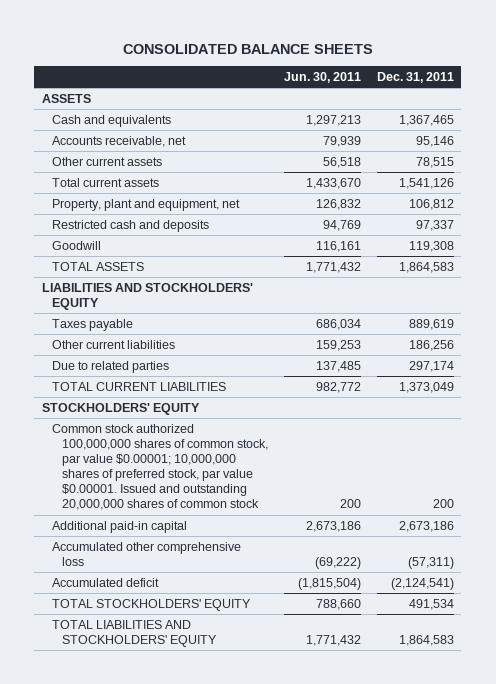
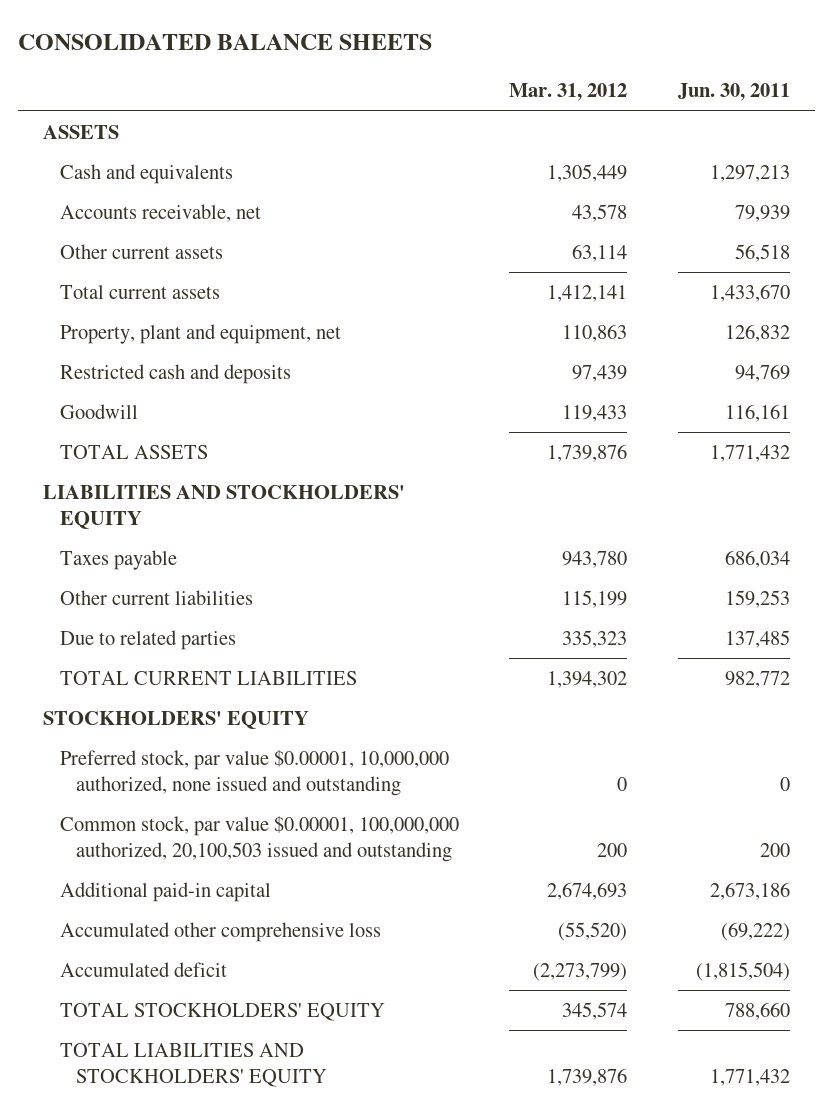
- | Jun. 30, 2011 | Dec. 31, 2011
+ | Mar. 31, 2012 | Jun. 30, 2011
- Common stock authorized 100,000,000 shares of common stock, par value $0.00001; 10,000,000 shares of preferred stock, par value $0.00001. Issued and outstanding 20,000,000 shares of common stock | 200 | 200
+ Preferred stock, par value $0.00001, 10,000,000 authorized, none issued and outstanding | 0 | 0
+ Common stock, par value $0.00001, 100,000,000 authorized, 20,100,503 issued and outstanding | 200 | 200

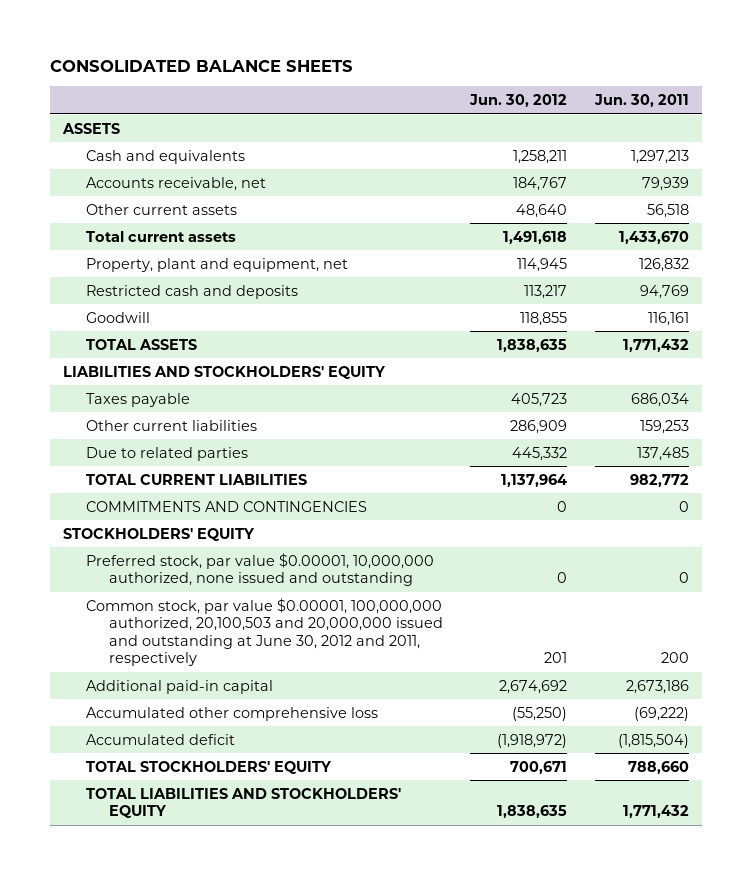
- | Mar. 31, 2012 | Jun. 30, 2011
+ | Jun. 30, 2012 | Jun. 30, 2011
+ COMMITMENTS AND CONTINGENCIES | 0 | 0
- Common stock, par value $0.00001, 100,000,000 authorized, 20,100,503 issued and outstanding | 200 | 200
+ Common stock, par value $0.00001, 100,000,000 authorized, 20,100,503 and 20,000,000 issued and outstanding at June 30, 2012 and 2011, respectively | 201 | 200

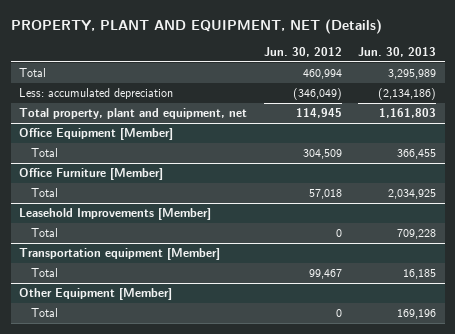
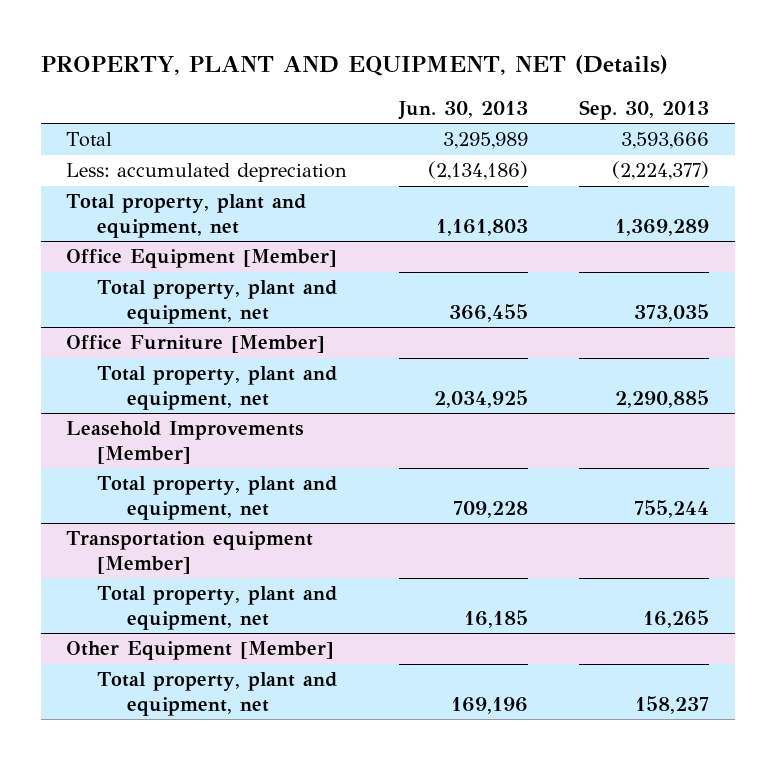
- | Jun. 30, 2012 | Jun. 30, 2013
+ | Jun. 30, 2013 | Sep. 30, 2013
@ Office Equipment [Member]
- Total | 304,509 | 366,455
+ Total property, plant and equipment, net | 366,455 | 373,035
@ Office Furniture [Member]
- Total | 57,018 | 2,034,925
+ Total property, plant and equipment, net | 2,034,925 | 2,290,885
@ Leasehold Improvements [Member]
- Total | 0 | 709,228
+ Total property, plant and equipment, net | 709,228 | 755,244
@ Transportation equipment [Member]
- Total | 99,467 | 16,185
+ Total property, plant and equipment, net | 16,185 | 16,265
@ Other Equipment [Member]
- Total | 0 | 169,196
+ Total property, plant and equipment, net | 169,196 | 158,237

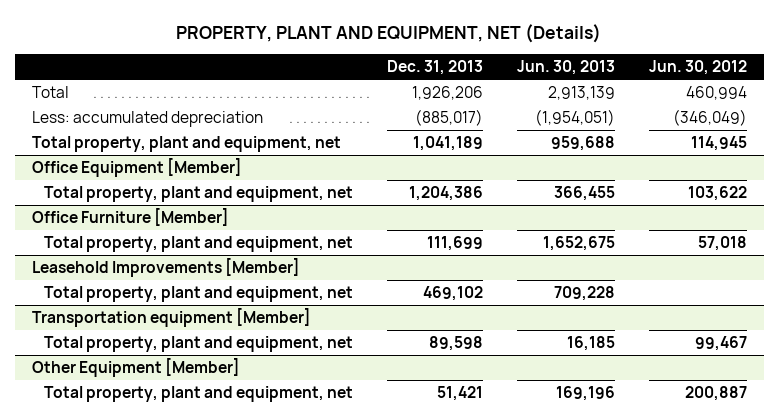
- | Jun. 30, 2013 | Sep. 30, 2013
+ | Dec. 31, 2013 | Jun. 30, 2013 | Jun. 30, 2012
- Total | 3,295,989 | 3,593,666
- Less: accumulated depreciation | (2,134,186) | (2,224,377)
- Total property, plant and equipment, net | 1,161,803 | 1,369,289
+ Total | 1,926,206 | 2,913,139 | 460,994
+ Less: accumulated depreciation | (885,017) | (1,954,051) | (346,049)
+ Total property, plant and equipment, net | 1,041,189 | 959,688 | 114,945
@ Office Furniture [Member]
- Total property, plant and equipment, net | 2,034,925 | 2,290,885
+ Total property, plant and equipment, net | 111,699 | 1,652,675 | 57,018

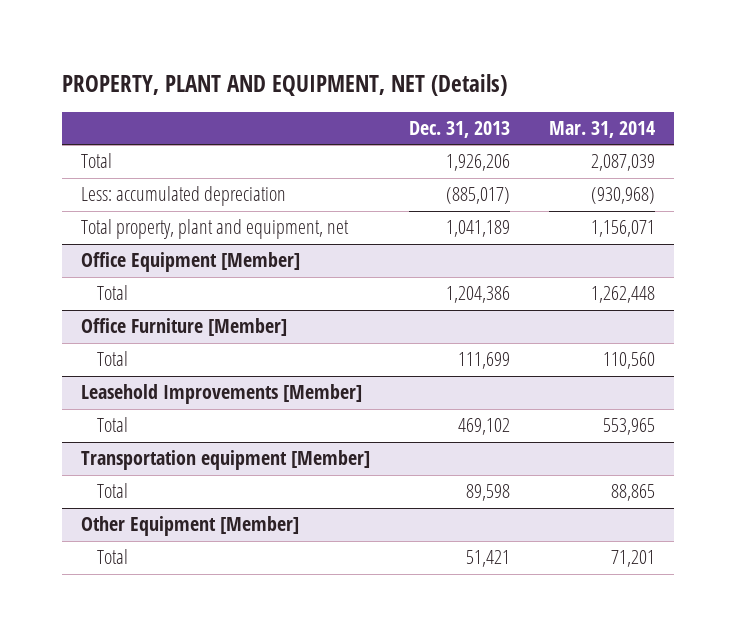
- | Dec. 31, 2013 | Jun. 30, 2013 | Jun. 30, 2012
+ | Dec. 31, 2013 | Mar. 31, 2014
@ Office Equipment [Member]
- Total property, plant and equipment, net | 1,204,386 | 366,455 | 103,622
+ Total | 1,204,386 | 1,262,448
@ Office Furniture [Member]
- Total property, plant and equipment, net | 111,699 | 1,652,675 | 57,018
+ Total | 111,699 | 110,560
@ Leasehold Improvements [Member]
- Total property, plant and equipment, net | 469,102 | 709,228 |
+ Total | 469,102 | 553,965
@ Transportation equipment [Member]
- Total property, plant and equipment, net | 89,598 | 16,185 | 99,467
+ Total | 89,598 | 88,865
@ Other Equipment [Member]
- Total property, plant and equipment, net | 51,421 | 169,196 | 200,887
+ Total | 51,421 | 71,201

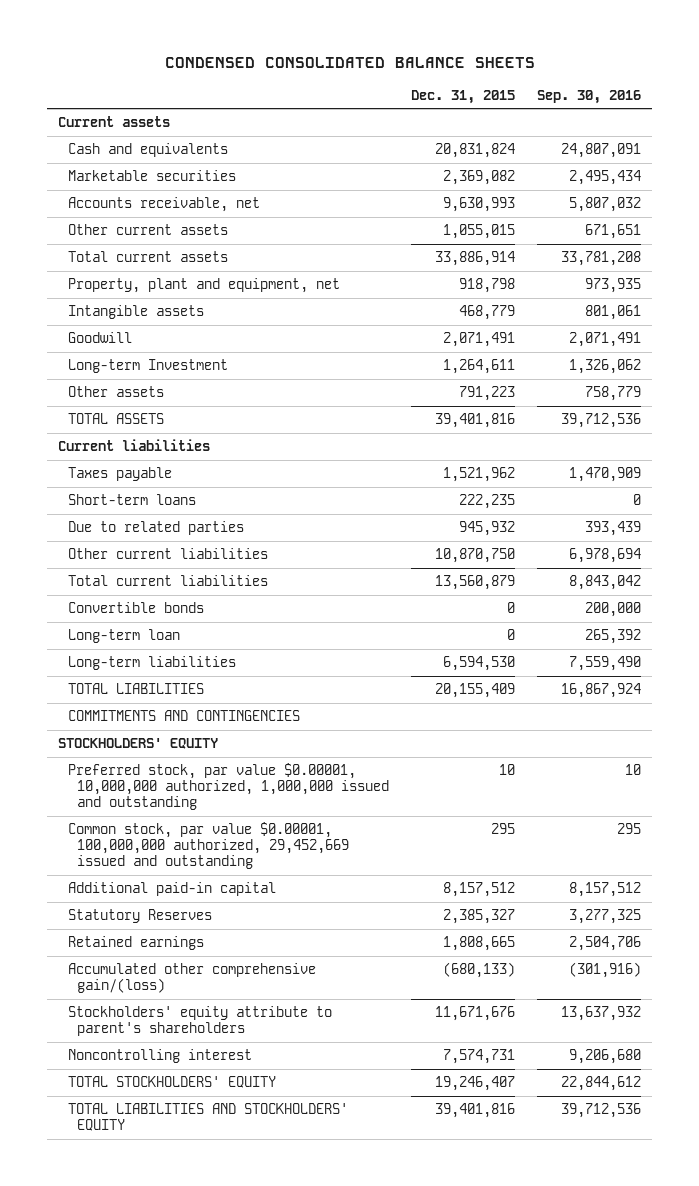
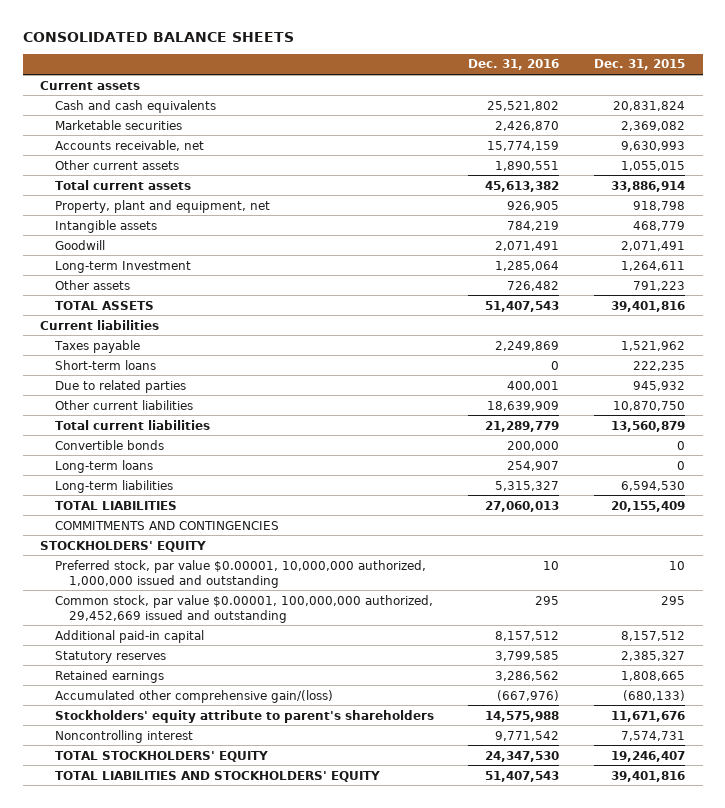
- CONDENSED CONSOLIDATED BALANCE SHEETS
+ CONSOLIDATED BALANCE SHEETS
- | Dec. 31, 2015 | Sep. 30, 2016
+ | Dec. 31, 2016 | Dec. 31, 2015
- Cash and equivalents | 20,831,824 | 24,807,091
+ Cash and cash equivalents | 25,521,802 | 20,831,824
- Long-term loan | 0 | 265,392
+ Long-term loans | 254,907 | 0
- Statutory Reserves | 2,385,327 | 3,277,325
+ Statutory reserves | 3,799,585 | 2,385,327

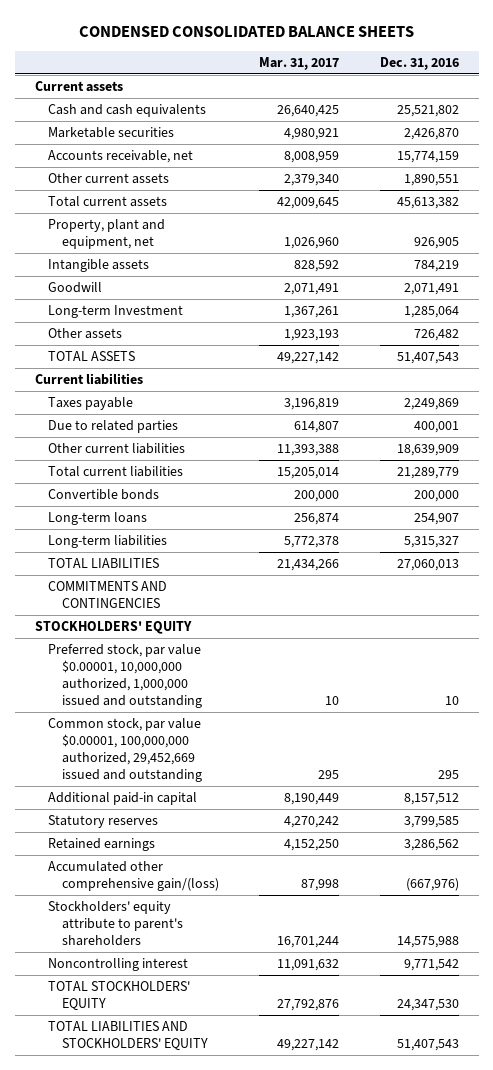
- CONSOLIDATED BALANCE SHEETS
+ CONDENSED CONSOLIDATED BALANCE SHEETS
- | Dec. 31, 2016 | Dec. 31, 2015
+ | Mar. 31, 2017 | Dec. 31, 2016
- Short-term loans | 0 | 222,235

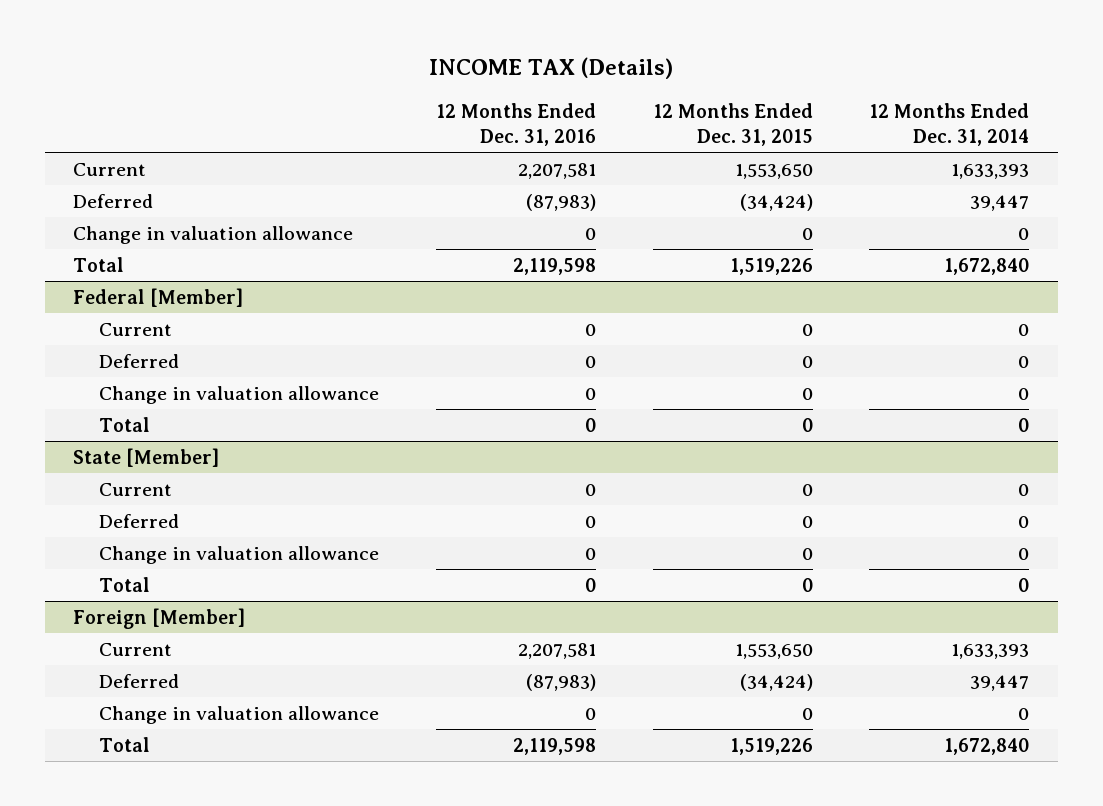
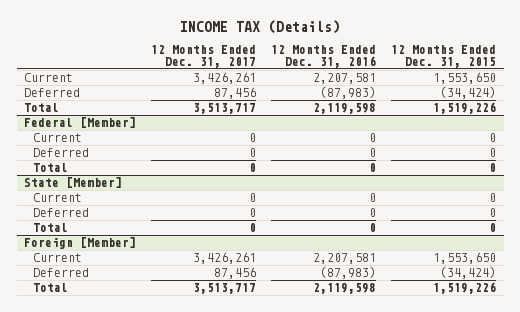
- | 12 Months Ended Dec. 31, 2016 | 12 Months Ended Dec. 31, 2015 | 12 Months Ended Dec. 31, 2014
+ | 12 Months Ended Dec. 31, 2017 | 12 Months Ended Dec. 31, 2016 | 12 Months Ended Dec. 31, 2015
- Change in valuation allowance | 0 | 0 | 0
@ Federal [Member]
- Change in valuation allowance | 0 | 0 | 0
@ State [Member]
- Change in valuation allowance | 0 | 0 | 0
@ Foreign [Member]
- Change in valuation allowance | 0 | 0 | 0

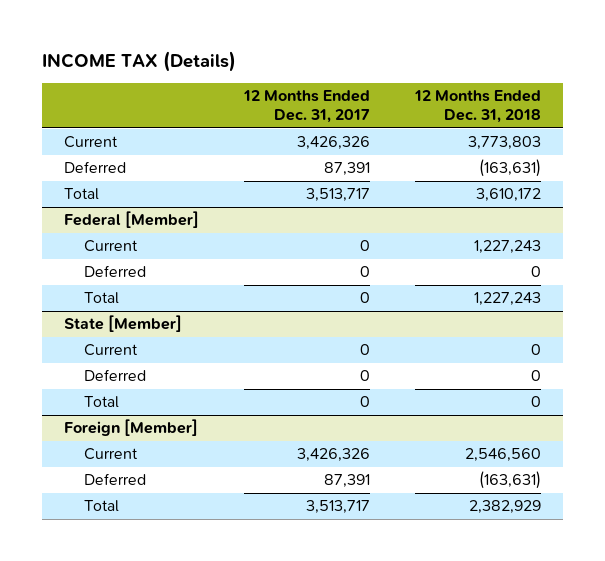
- | 12 Months Ended Dec. 31, 2017 | 12 Months Ended Dec. 31, 2016 | 12 Months Ended Dec. 31, 2015
+ | 12 Months Ended Dec. 31, 2017 | 12 Months Ended Dec. 31, 2018
- Current | 3,426,261 | 2,207,581 | 1,553,650
- Deferred | 87,456 | (87,983) | (34,424)
+ Current | 3,426,326 | 3,773,803
+ Deferred | 87,391 | (163,631)
@ Foreign [Member]
- Current | 3,426,261 | 2,207,581 | 1,553,650
- Deferred | 87,456 | (87,983) | (34,424)
+ Current | 3,426,326 | 2,546,560
+ Deferred | 87,391 | (163,631)

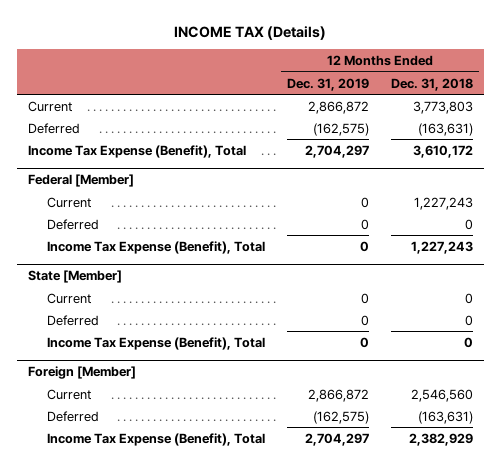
- | 12 Months Ended Dec. 31, 2017 | 12 Months Ended Dec. 31, 2018
+ | 12 Months Ended Dec. 31, 2019 | 12 Months Ended Dec. 31, 2018
- Total | 3,513,717 | 3,610,172
+ Income Tax Expense (Benefit), Total | 2,704,297 | 3,610,172
@ Federal [Member]
- Total | 0 | 1,227,243
+ Income Tax Expense (Benefit), Total | 0 | 1,227,243
@ State [Member]
- Total | 0 | 0
+ Income Tax Expense (Benefit), Total | 0 | 0
@ Foreign [Member]
- Total | 3,513,717 | 2,382,929
+ Income Tax Expense (Benefit), Total | 2,704,297 | 2,382,929

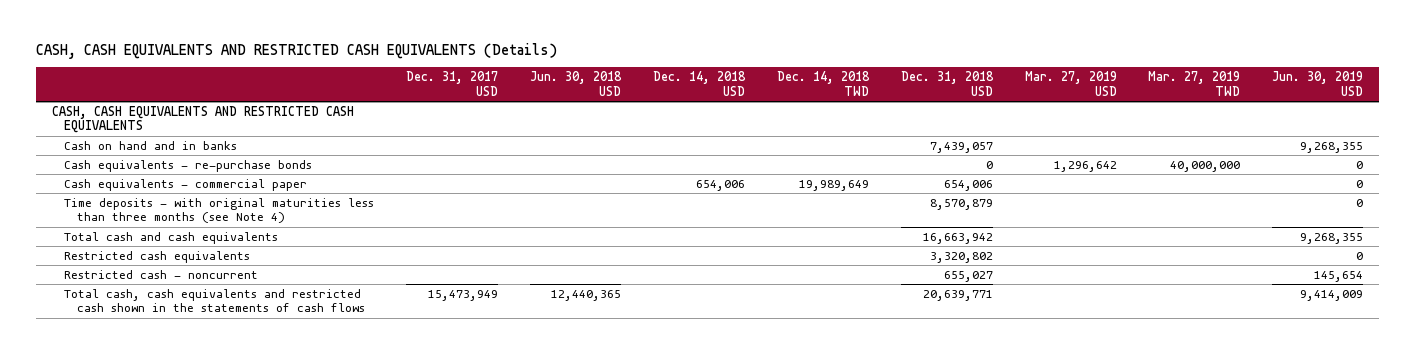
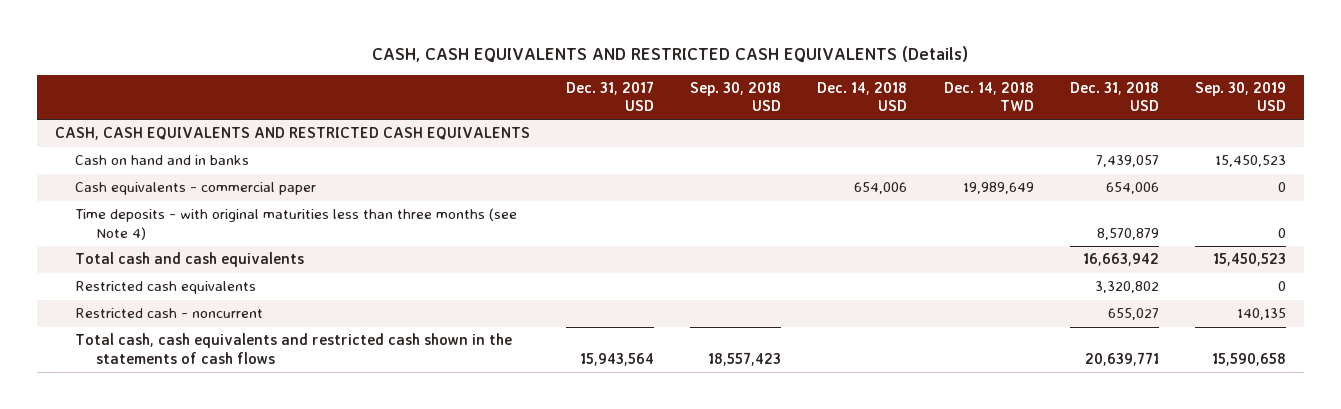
- | Dec. 31, 2017 USD | Jun. 30, 2018 USD | Dec. 14, 2018 USD | Dec. 14, 2018 TWD | Dec. 31, 2018 USD | Mar. 27, 2019 USD | Mar. 27, 2019 TWD | Jun. 30, 2019 USD
+ | Dec. 31, 2017 USD | Sep. 30, 2018 USD | Dec. 14, 2018 USD | Dec. 14, 2018 TWD | Dec. 31, 2018 USD | Sep. 30, 2019 USD
- Cash equivalents - re-purchase bonds | | | | | 0 | 1,296,642 | 40,000,000 | 0
- Total cash, cash equivalents and restricted cash shown in the statements of cash flows | 15,473,949 | 12,440,365 | | | 20,639,771 | | | 9,414,009
+ Total cash, cash equivalents and restricted cash shown in the statements of cash flows | 15,943,564 | 18,557,423 | | | 20,639,771 | 15,590,658

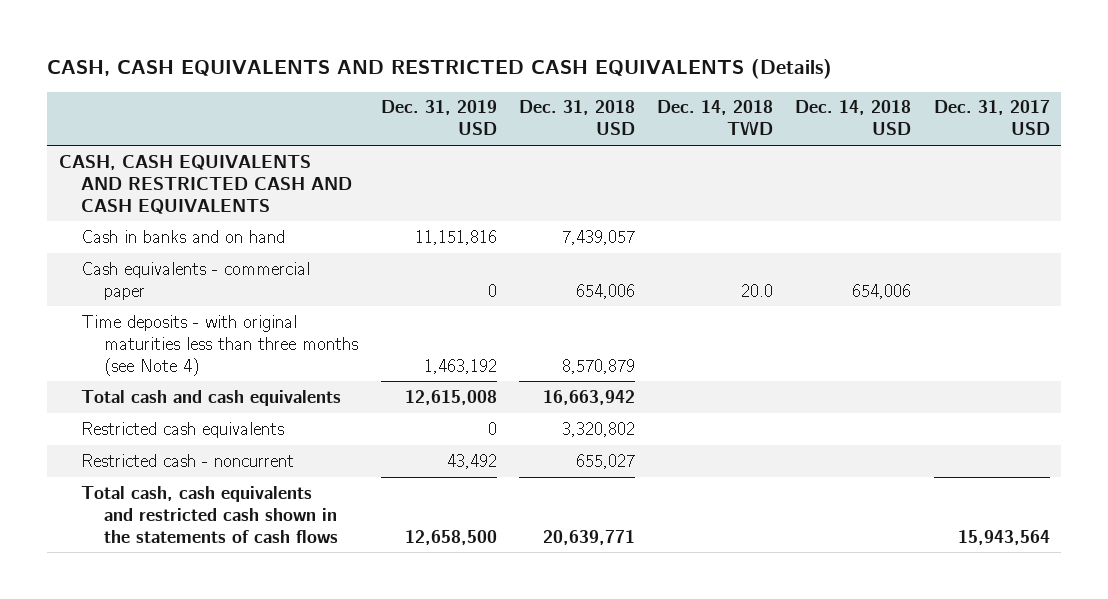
- | Dec. 31, 2017 USD | Sep. 30, 2018 USD | Dec. 14, 2018 USD | Dec. 14, 2018 TWD | Dec. 31, 2018 USD | Sep. 30, 2019 USD
+ | Dec. 31, 2019 USD | Dec. 31, 2018 USD | Dec. 14, 2018 TWD | Dec. 14, 2018 USD | Dec. 31, 2017 USD
- CASH, CASH EQUIVALENTS AND RESTRICTED CASH EQUIVALENTS
- Cash on hand and in banks | | | | | 7,439,057 | 15,450,523
- Cash equivalents - commercial paper | | | 654,006 | 19,989,649 | 654,006 | 0
+ CASH, CASH EQUIVALENTS AND RESTRICTED CASH AND CASH EQUIVALENTS
+ Cash in banks and on hand | 11,151,816 | 7,439,057 | | |
+ Cash equivalents - commercial paper | 0 | 654,006 | 20.0 | 654,006 |

